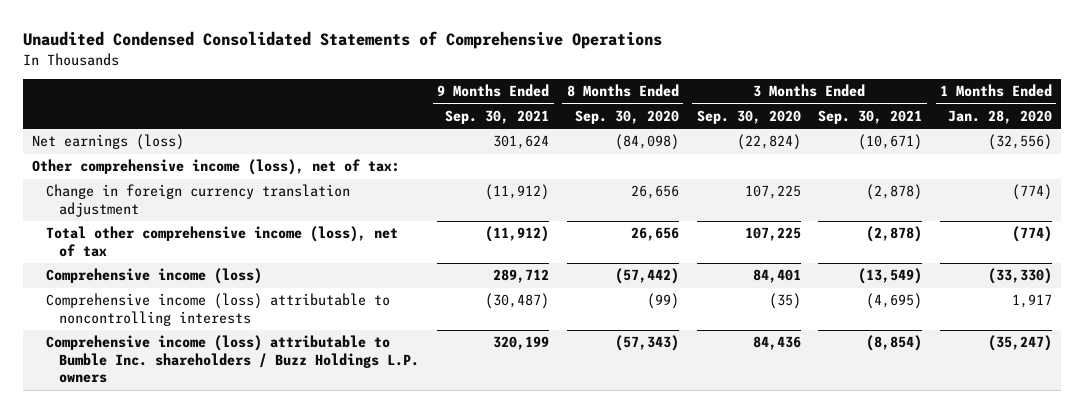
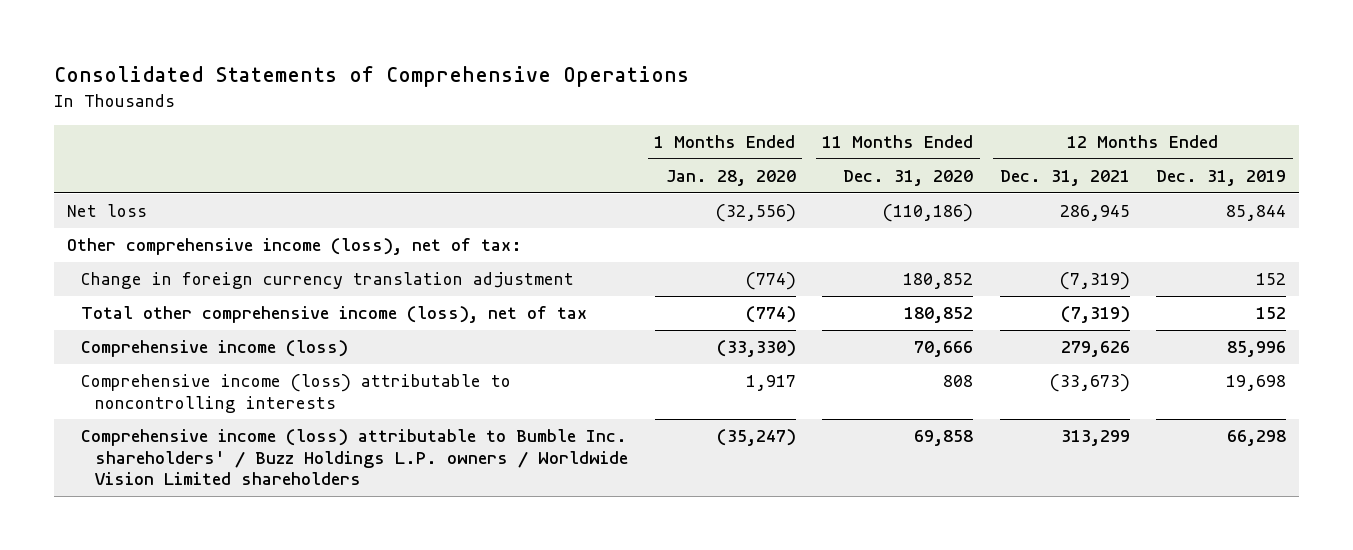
- Unaudited Condensed Consolidated Statements of Comprehensive Operations
+ Consolidated Statements of Comprehensive Operations
- | 9 Months Ended Sep. 30, 2021 | 8 Months Ended Sep. 30, 2020 | 3 Months Ended Sep. 30, 2020 | 3 Months Ended Sep. 30, 2021 | 1 Months Ended Jan. 28, 2020
+ | 1 Months Ended Jan. 28, 2020 | 11 Months Ended Dec. 31, 2020 | 12 Months Ended Dec. 31, 2021 | 12 Months Ended Dec. 31, 2019
- Net earnings (loss) | 301,624 | (84,098) | (22,824) | (10,671) | (32,556)
+ Net loss | (32,556) | (110,186) | 286,945 | 85,844
- Comprehensive income (loss) attributable to Bumble Inc. shareholders / Buzz Holdings L.P. owners | 320,199 | (57,343) | 84,436 | (8,854) | (35,247)
+ Comprehensive income (loss) attributable to Bumble Inc. shareholders' / Buzz Holdings L.P. owners / Worldwide Vision Limited shareholders | (35,247) | 69,858 | 313,299 | 66,298

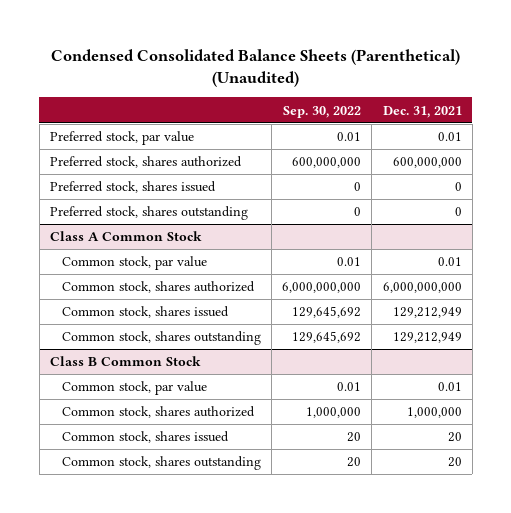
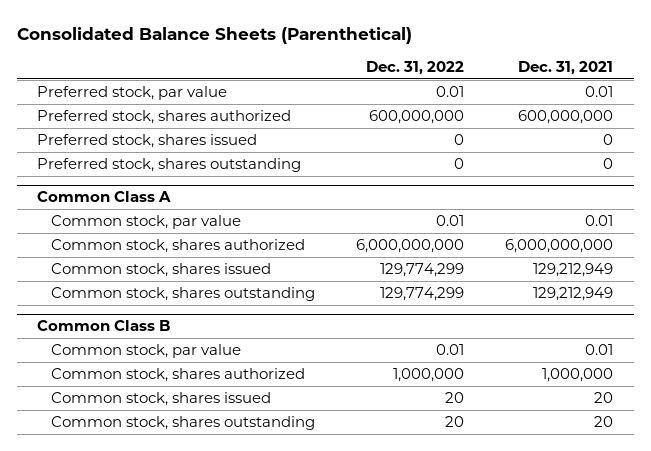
- Condensed Consolidated Balance Sheets (Parenthetical) (Unaudited)
+ Consolidated Balance Sheets (Parenthetical)
- | Sep. 30, 2022 | Dec. 31, 2021
+ | Dec. 31, 2022 | Dec. 31, 2021
- Class A Common Stock
+ Common Class A
- Class B Common Stock
+ Common Class B

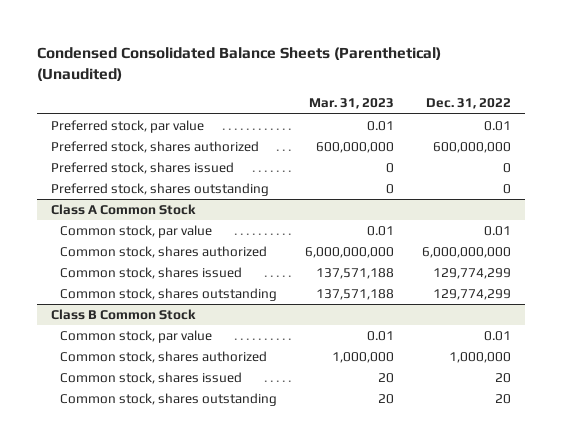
- Consolidated Balance Sheets (Parenthetical)
+ Condensed Consolidated Balance Sheets (Parenthetical) (Unaudited)
- | Dec. 31, 2022 | Dec. 31, 2021
+ | Mar. 31, 2023 | Dec. 31, 2022
- Common Class A
+ Class A Common Stock
- Common Class B
+ Class B Common Stock

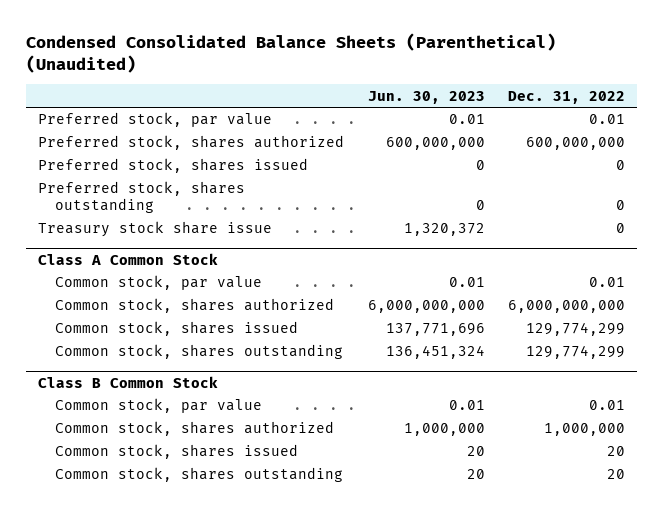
- | Mar. 31, 2023 | Dec. 31, 2022
+ | Jun. 30, 2023 | Dec. 31, 2022
+ Treasury stock share issue | 1,320,372 | 0

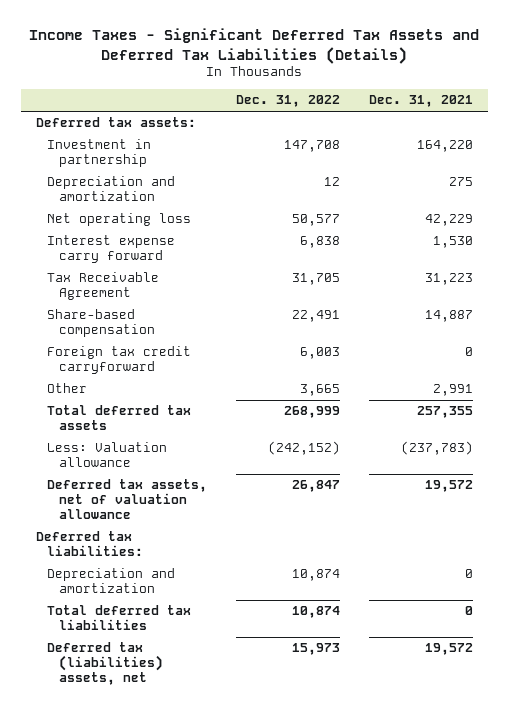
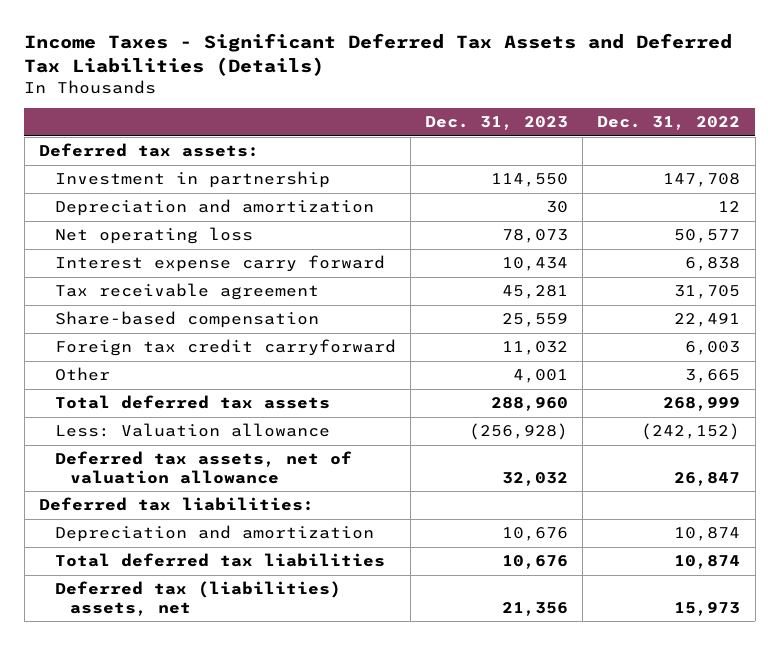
- | Dec. 31, 2022 | Dec. 31, 2021
+ | Dec. 31, 2023 | Dec. 31, 2022
- Tax Receivable Agreement | 31,705 | 31,223
+ Tax receivable agreement | 45,281 | 31,705

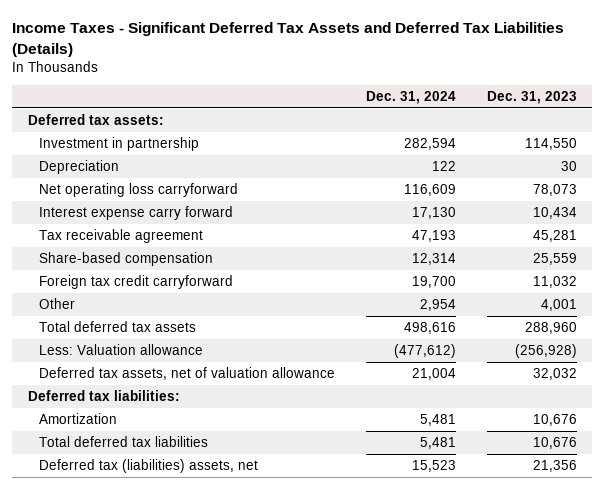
- | Dec. 31, 2023 | Dec. 31, 2022
+ | Dec. 31, 2024 | Dec. 31, 2023
- Depreciation and amortization | 30 | 12
- Net operating loss | 78,073 | 50,577
+ Depreciation | 122 | 30
+ Net operating loss carryforward | 116,609 | 78,073
- Depreciation and amortization | 10,676 | 10,874
+ Amortization | 5,481 | 10,676

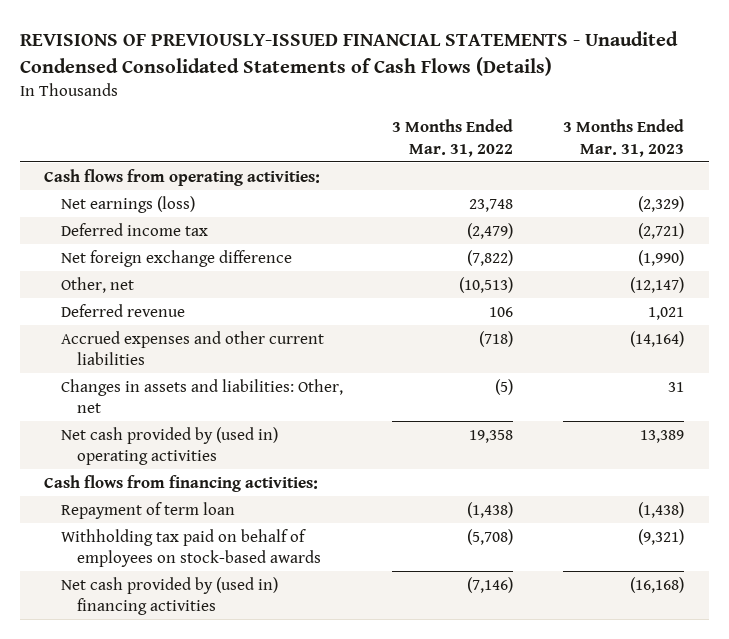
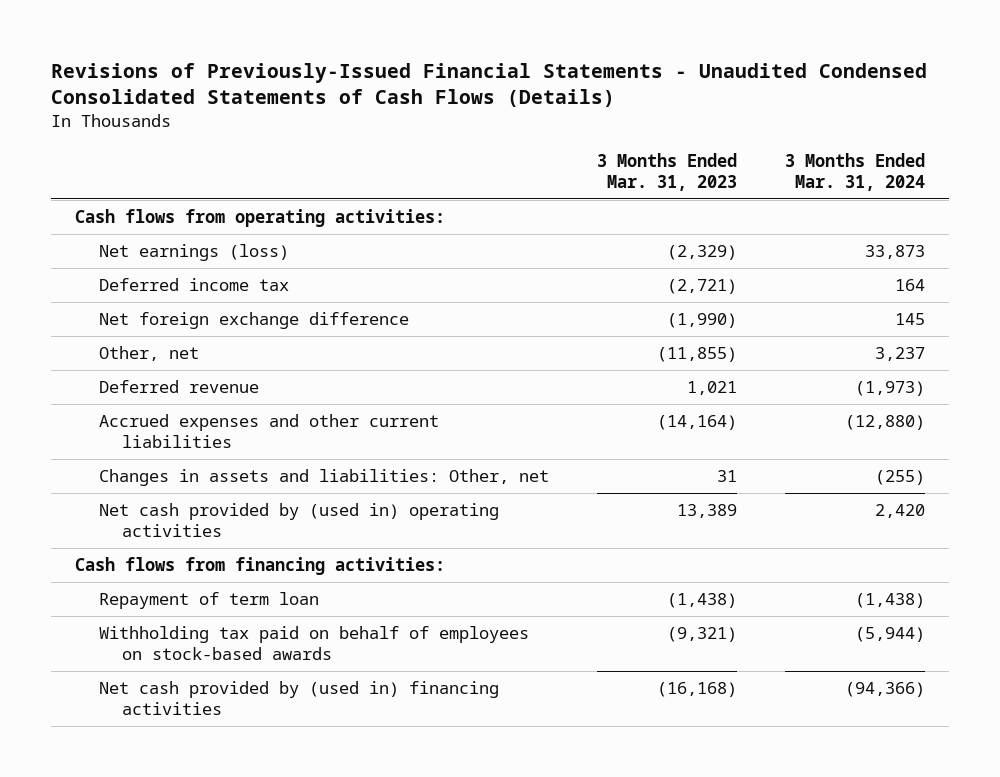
- REVISIONS OF PREVIOUSLY-ISSUED FINANCIAL STATEMENTS - Unaudited Condensed Consolidated Statements of Cash Flows (Details)
+ Revisions of Previously-Issued Financial Statements - Unaudited Condensed Consolidated Statements of Cash Flows (Details)
- | 3 Months Ended Mar. 31, 2022 | 3 Months Ended Mar. 31, 2023
+ | 3 Months Ended Mar. 31, 2023 | 3 Months Ended Mar. 31, 2024
- Other, net | (10,513) | (12,147)
+ Other, net | (11,855) | 3,237

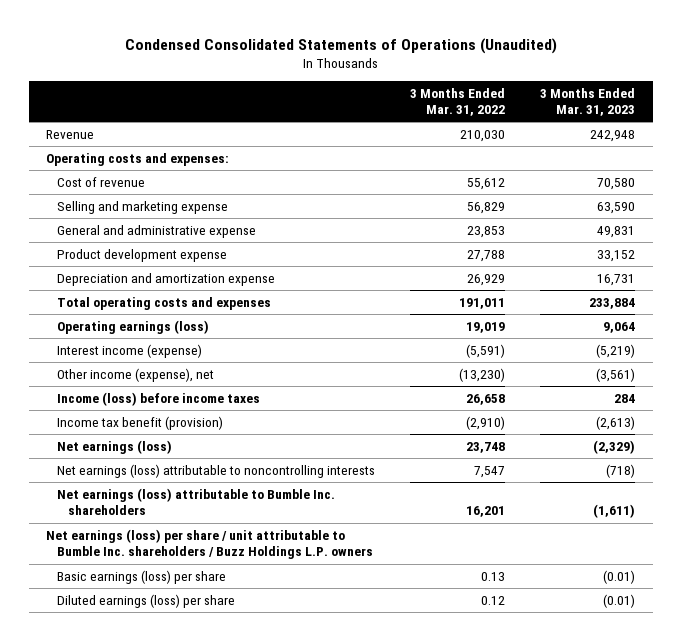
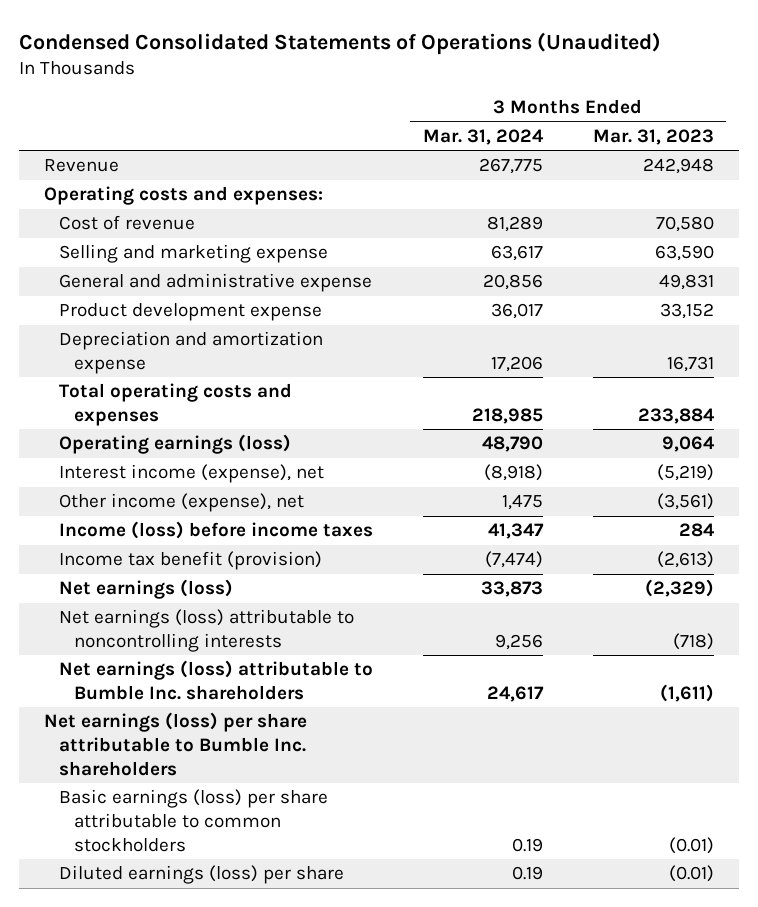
- | 3 Months Ended Mar. 31, 2022 | 3 Months Ended Mar. 31, 2023
+ | 3 Months Ended Mar. 31, 2024 | 3 Months Ended Mar. 31, 2023
- Interest income (expense) | (5,591) | (5,219)
+ Interest income (expense), net | (8,918) | (5,219)
- Net earnings (loss) per share / unit attributable to Bumble Inc. shareholders / Buzz Holdings L.P. owners
- Basic earnings (loss) per share | 0.13 | (0.01)
+ Net earnings (loss) per share attributable to Bumble Inc. shareholders
+ Basic earnings (loss) per share attributable to common stockholders | 0.19 | (0.01)

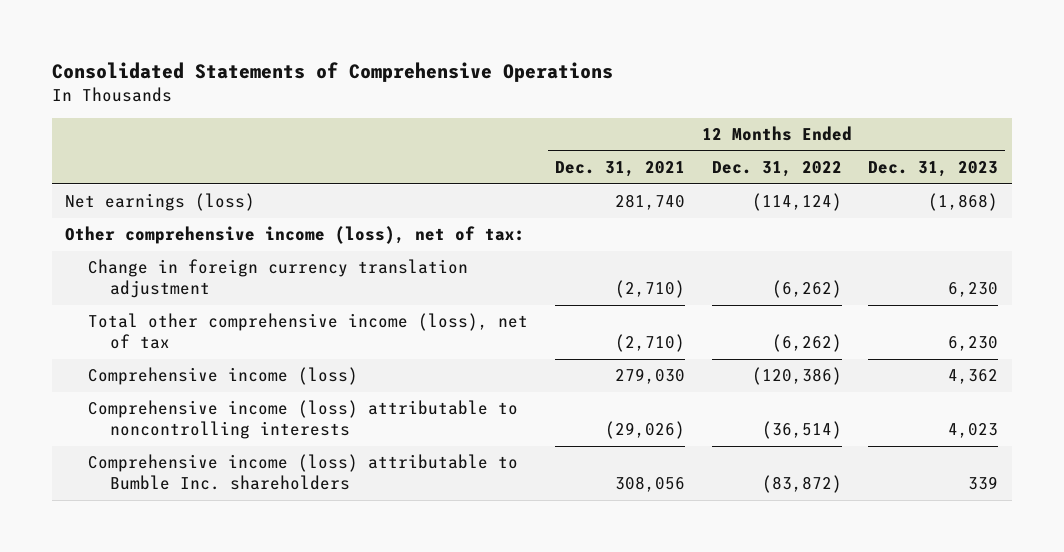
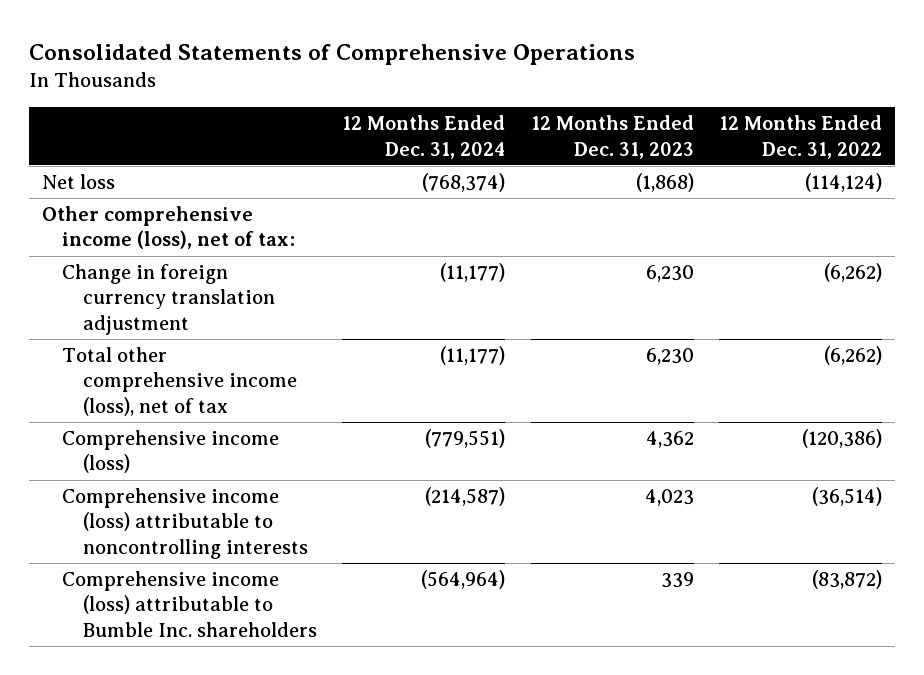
- | 12 Months Ended Dec. 31, 2021 | 12 Months Ended Dec. 31, 2022 | 12 Months Ended Dec. 31, 2023
+ | 12 Months Ended Dec. 31, 2024 | 12 Months Ended Dec. 31, 2023 | 12 Months Ended Dec. 31, 2022
- Net earnings (loss) | 281,740 | (114,124) | (1,868)
+ Net loss | (768,374) | (1,868) | (114,124)

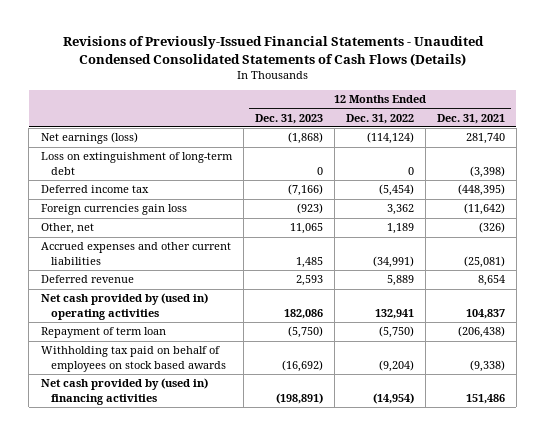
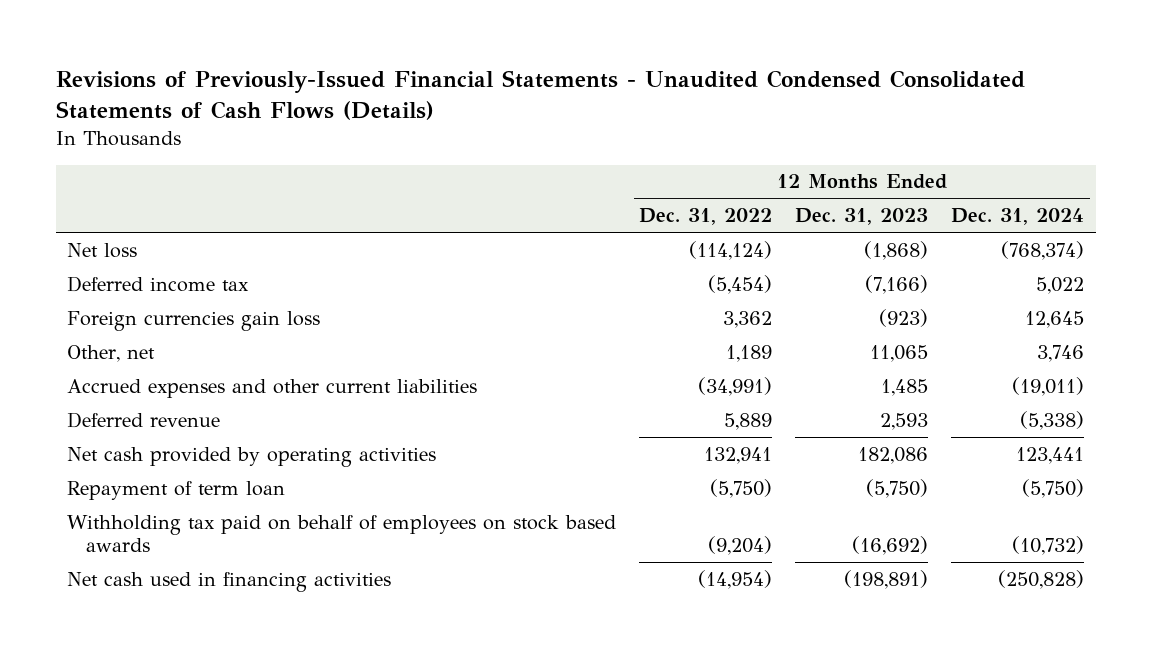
- | 12 Months Ended Dec. 31, 2023 | 12 Months Ended Dec. 31, 2022 | 12 Months Ended Dec. 31, 2021
+ | 12 Months Ended Dec. 31, 2022 | 12 Months Ended Dec. 31, 2023 | 12 Months Ended Dec. 31, 2024
- Net earnings (loss) | (1,868) | (114,124) | 281,740
- Loss on extinguishment of long-term debt | 0 | 0 | (3,398)
+ Net loss | (114,124) | (1,868) | (768,374)
- Net cash provided by (used in) operating activities | 182,086 | 132,941 | 104,837
+ Net cash provided by operating activities | 132,941 | 182,086 | 123,441
- Net cash provided by (used in) financing activities | (198,891) | (14,954) | 151,486
+ Net cash used in financing activities | (14,954) | (198,891) | (250,828)

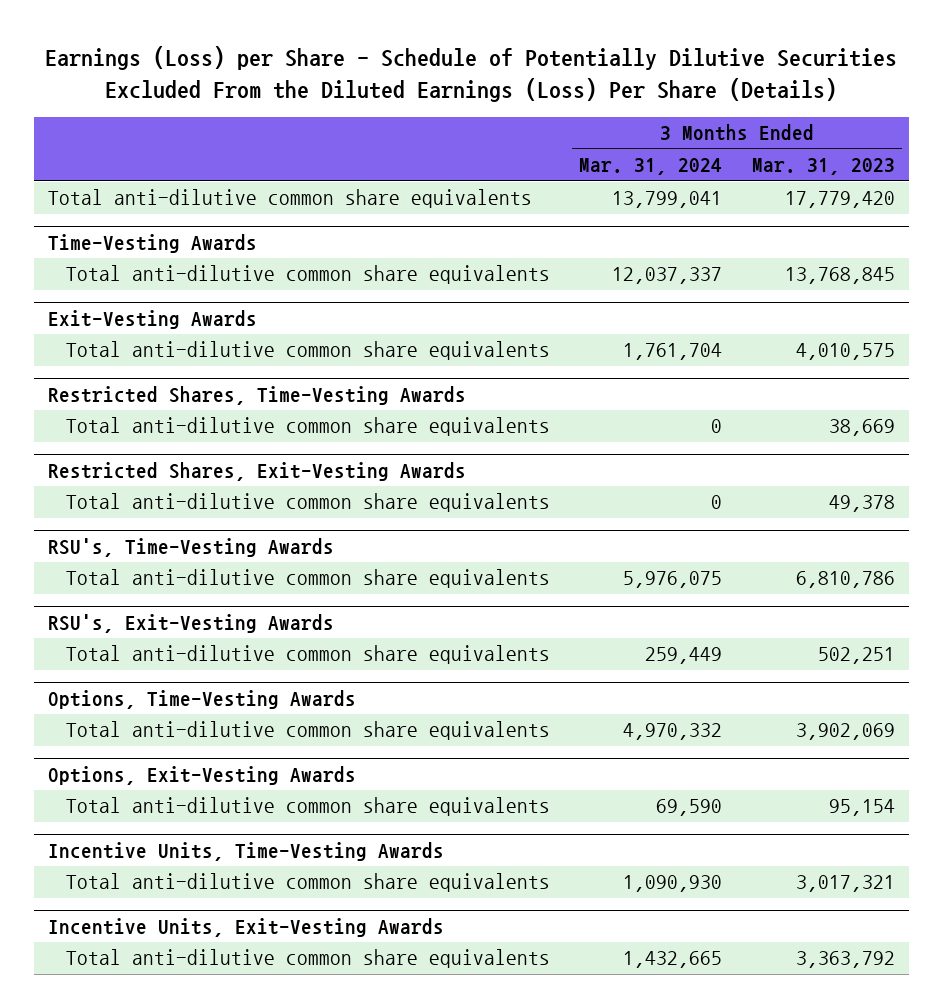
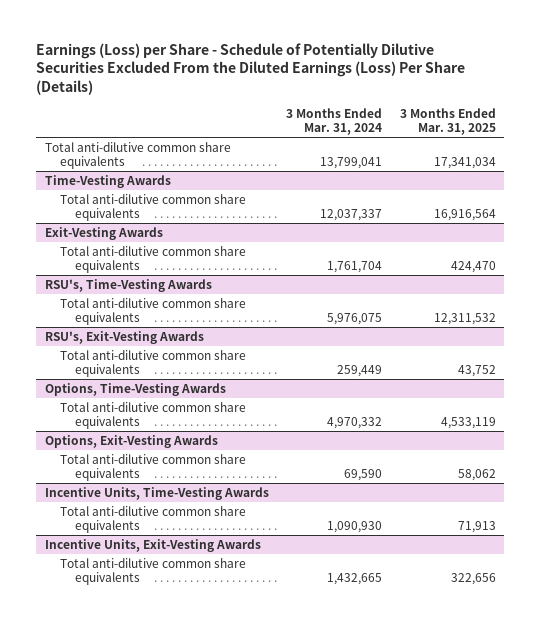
- | 3 Months Ended Mar. 31, 2024 | 3 Months Ended Mar. 31, 2023
+ | 3 Months Ended Mar. 31, 2024 | 3 Months Ended Mar. 31, 2025
- Restricted Shares, Time-Vesting Awards
- Total anti-dilutive common share equivalents | 0 | 38,669
- Restricted Shares, Exit-Vesting Awards
- Total anti-dilutive common share equivalents | 0 | 49,378

